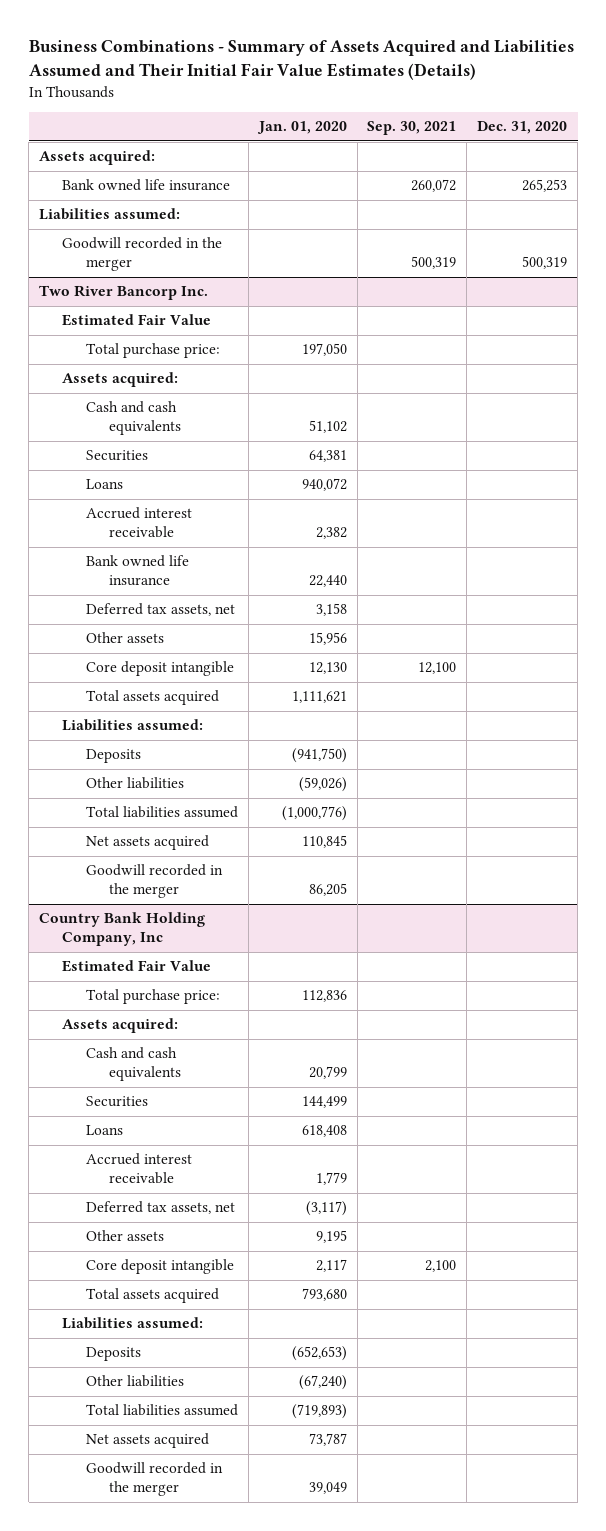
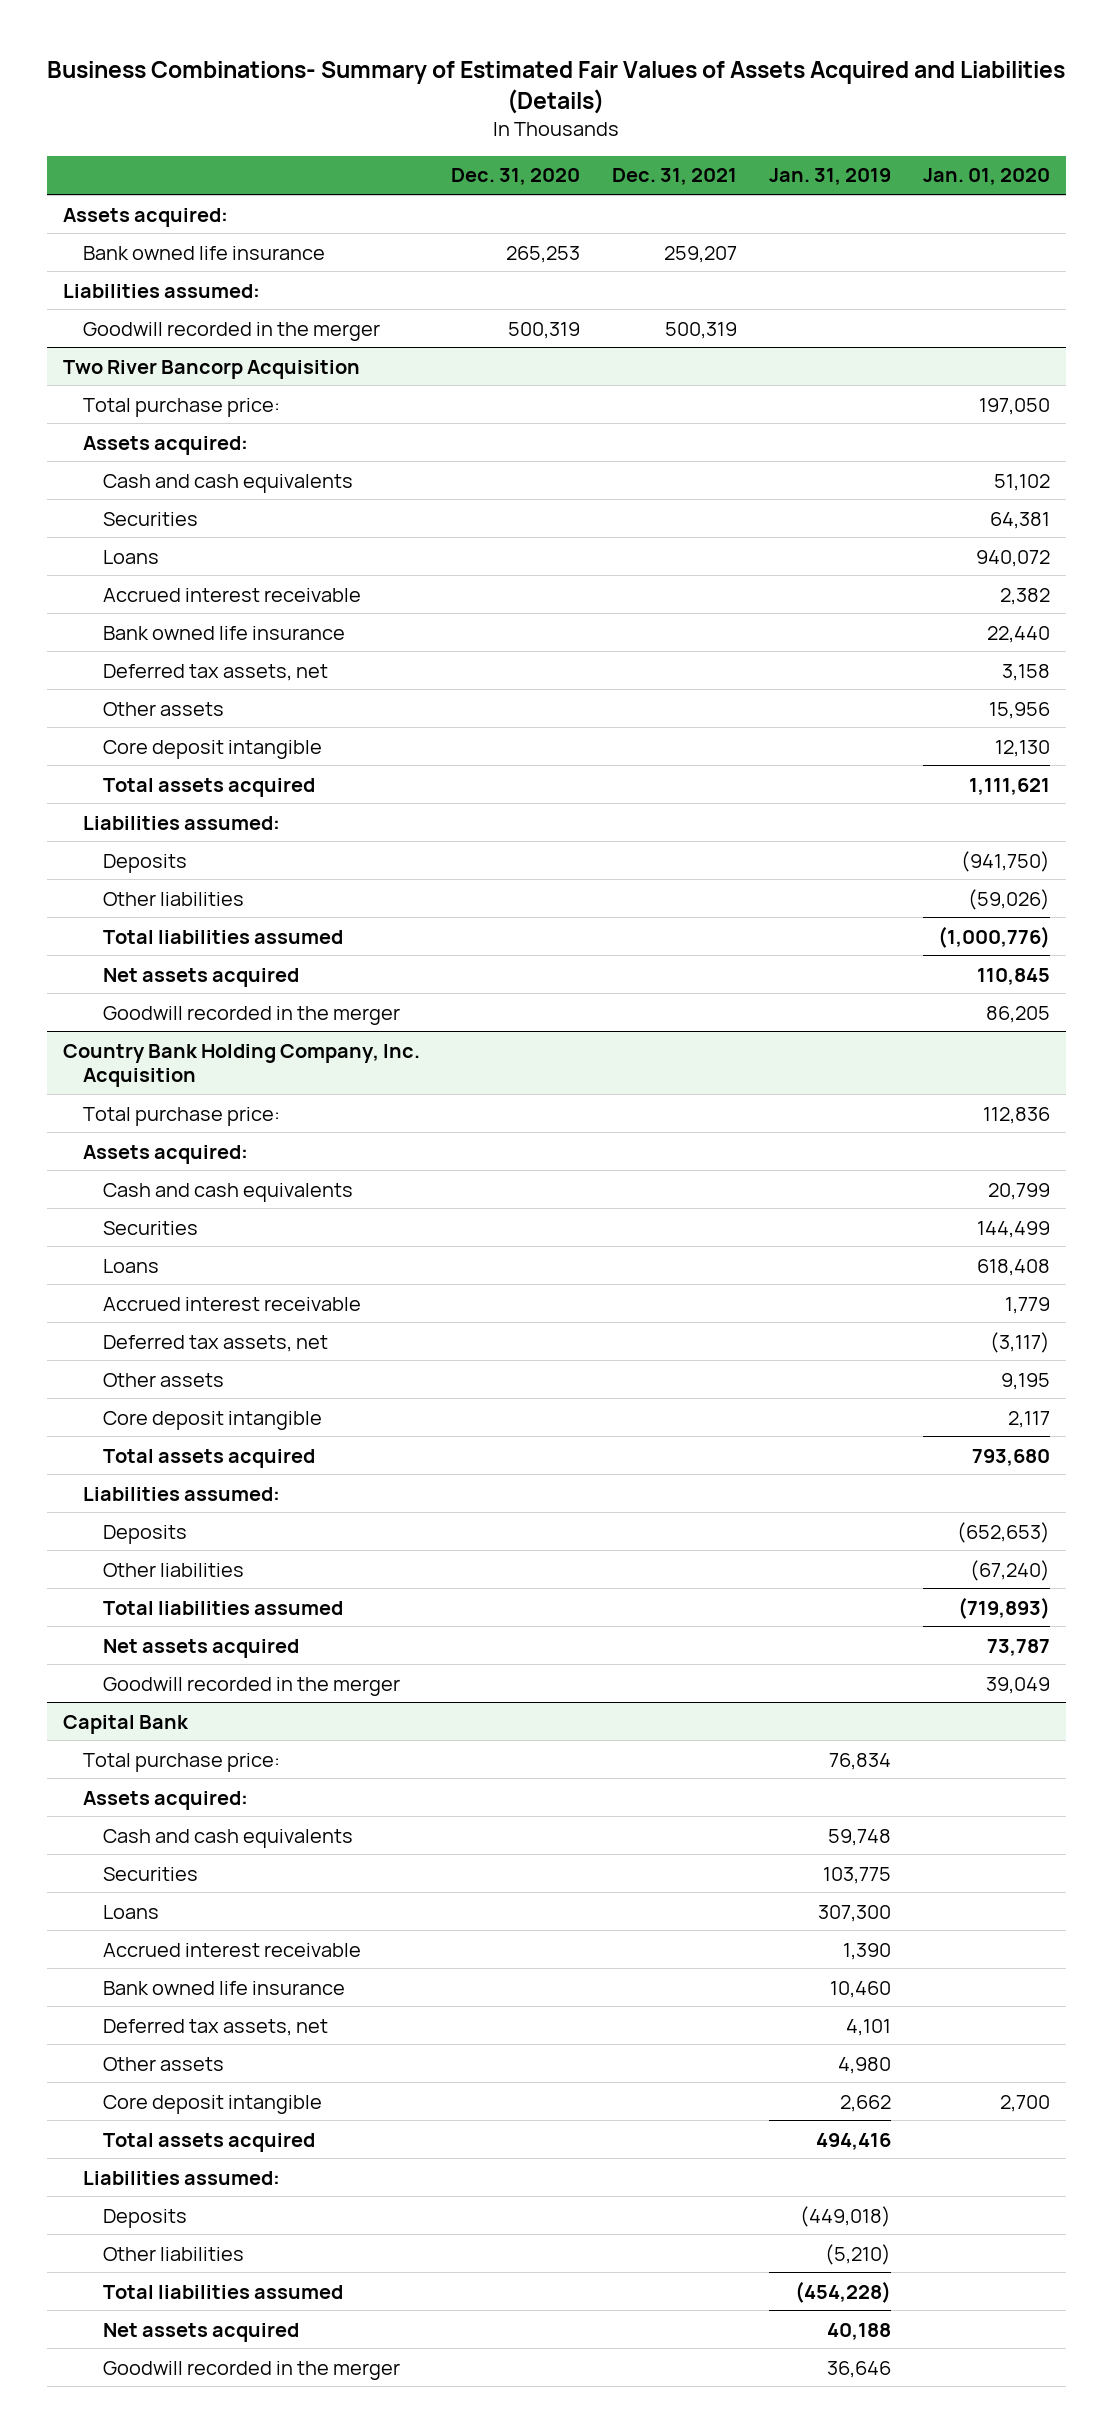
- Business Combinations - Summary of Assets Acquired and Liabilities Assumed and Their Initial Fair Value Estimates (Details)
+ Business Combinations- Summary of Estimated Fair Values of Assets Acquired and Liabilities (Details)
- | Jan. 01, 2020 | Sep. 30, 2021 | Dec. 31, 2020
+ | Dec. 31, 2020 | Dec. 31, 2021 | Jan. 31, 2019 | Jan. 01, 2020
- Two River Bancorp Inc.
- Estimated Fair Value
+ Two River Bancorp Acquisition
- Country Bank Holding Company, Inc
- Estimated Fair Value
+ Country Bank Holding Company, Inc. Acquisition
+ Capital Bank
+ Total purchase price: | | | 76,834 |
+ Assets acquired:
+ Cash and cash equivalents | | | 59,748 |
+ Securities | | | 103,775 |
+ Loans | | | 307,300 |
+ Accrued interest receivable | | | 1,390 |
+ Bank owned life insurance | | | 10,460 |
+ Deferred tax assets, net | | | 4,101 |
+ Other assets | | | 4,980 |
+ Core deposit intangible | | | 2,662 | 2,700
+ Total assets acquired | | | 494,416 |
+ Liabilities assumed:
+ Deposits | | | (449,018) |
+ Other liabilities | | | (5,210) |
+ Total liabilities assumed | | | (454,228) |
+ Net assets acquired | | | 40,188 |
+ Goodwill recorded in the merger | | | 36,646 |

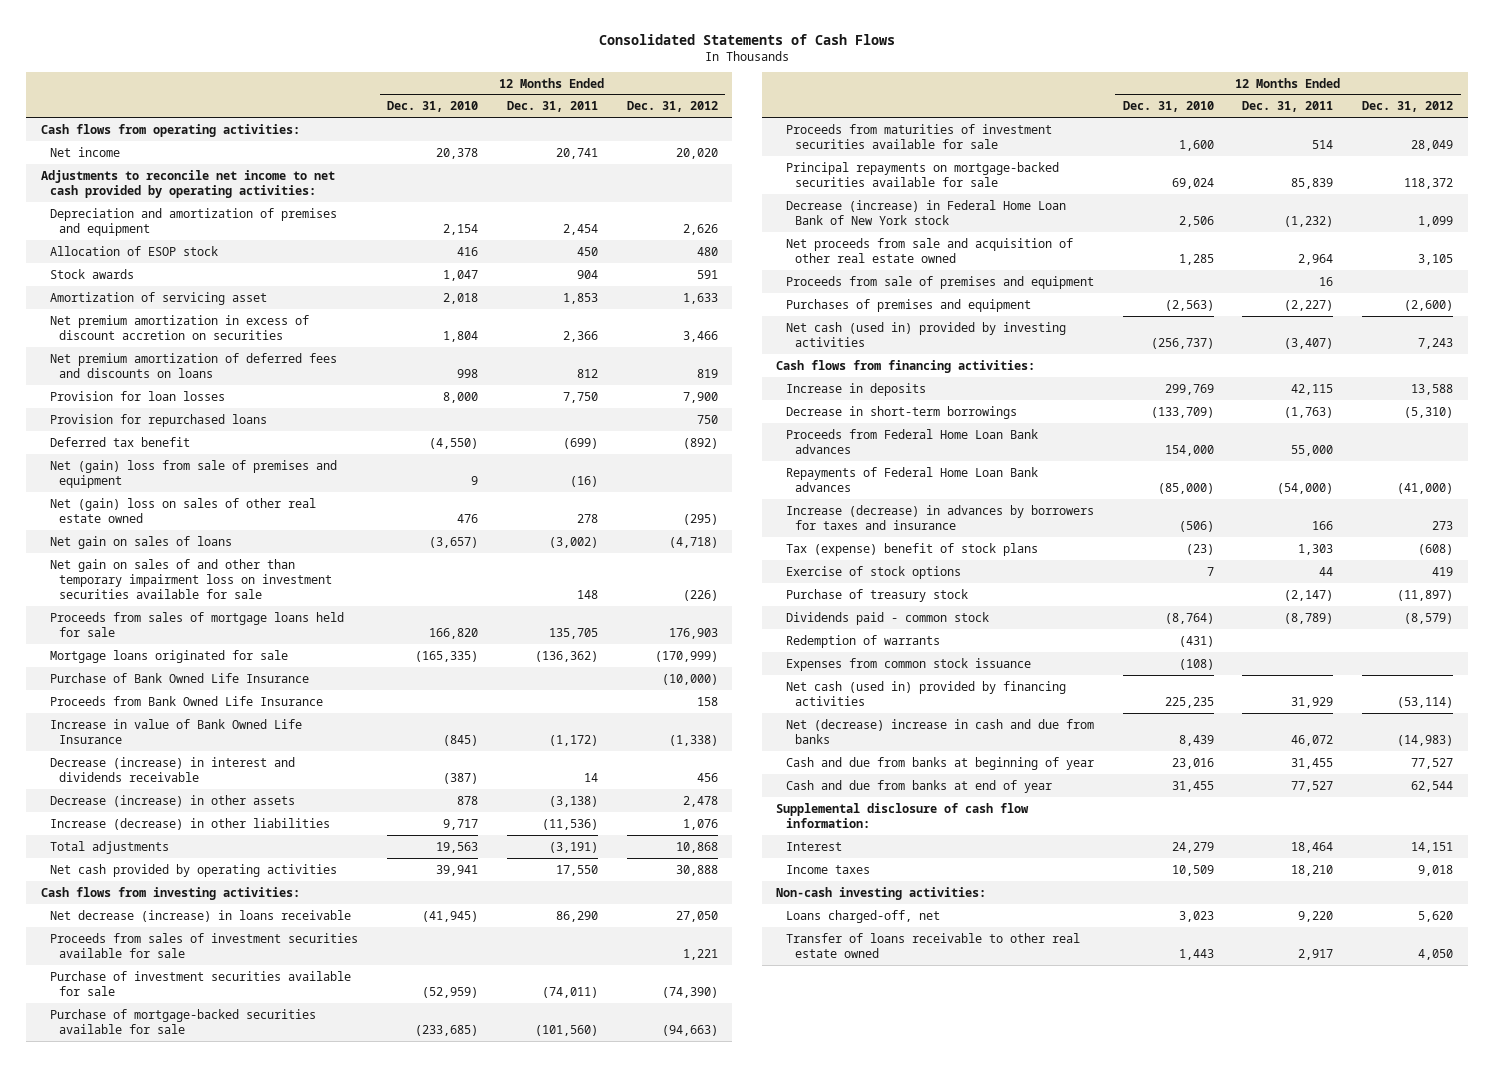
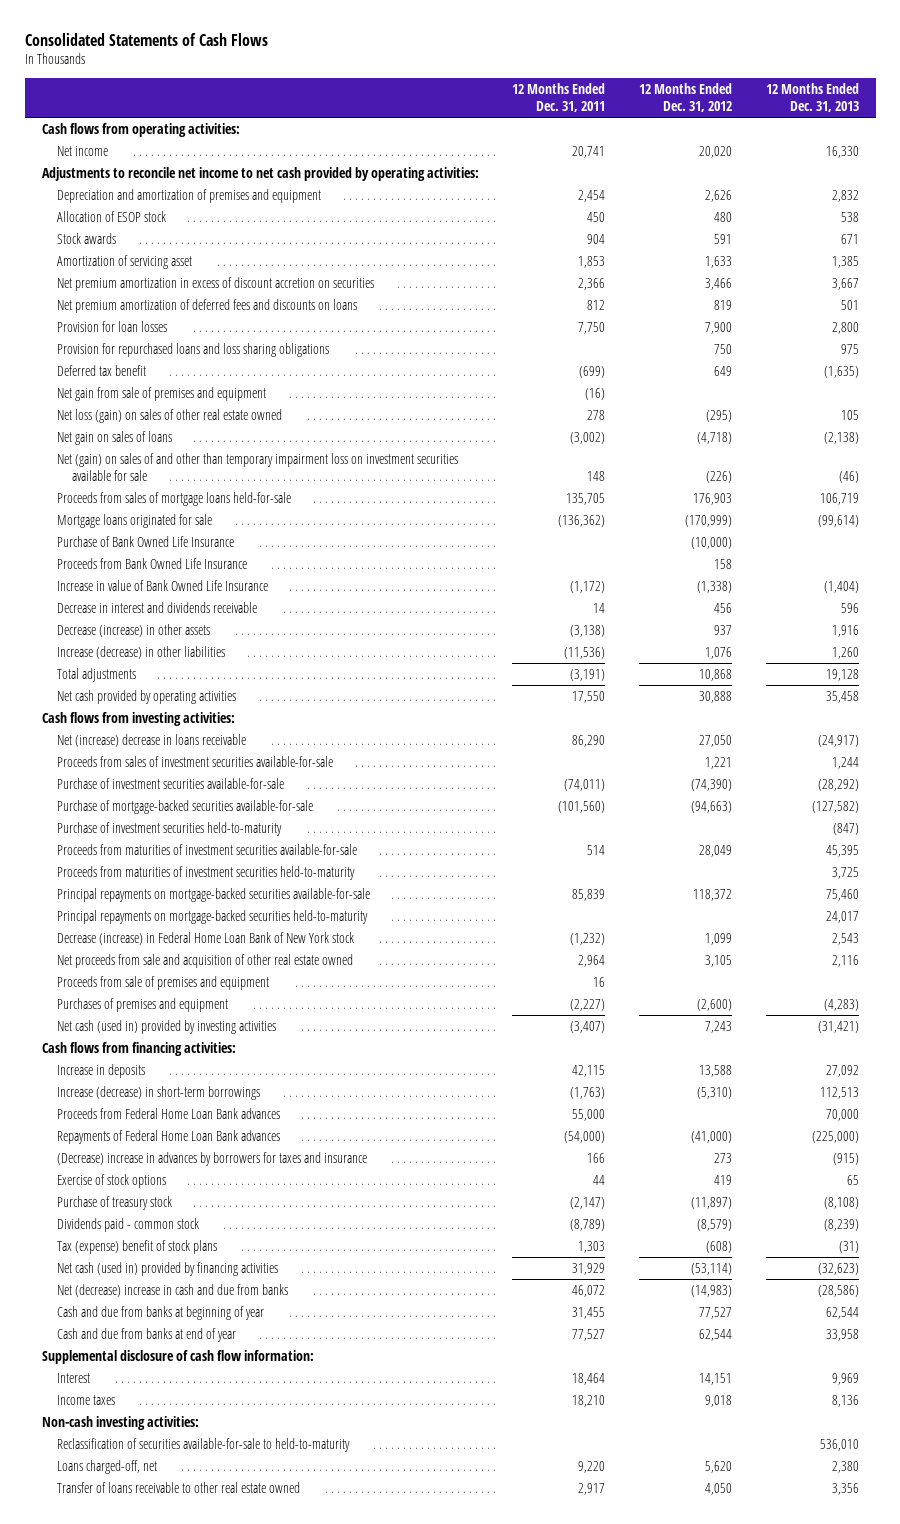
- | 12 Months Ended Dec. 31, 2010 | 12 Months Ended Dec. 31, 2011 | 12 Months Ended Dec. 31, 2012
+ | 12 Months Ended Dec. 31, 2011 | 12 Months Ended Dec. 31, 2012 | 12 Months Ended Dec. 31, 2013
- Provision for repurchased loans | | | 750
- Deferred tax benefit | (4,550) | (699) | (892)
- Net (gain) loss from sale of premises and equipment | 9 | (16) |
- Net (gain) loss on sales of other real estate owned | 476 | 278 | (295)
+ Provision for repurchased loans and loss sharing obligations | | 750 | 975
+ Deferred tax benefit | (699) | 649 | (1,635)
+ Net gain from sale of premises and equipment | (16) | |
+ Net loss (gain) on sales of other real estate owned | 278 | (295) | 105
- Net gain on sales of and other than temporary impairment loss on investment securities available for sale | | 148 | (226)
- Proceeds from sales of mortgage loans held for sale | 166,820 | 135,705 | 176,903
+ Net (gain) on sales of and other than temporary impairment loss on investment securities available for sale | 148 | (226) | (46)
+ Proceeds from sales of mortgage loans held-for-sale | 135,705 | 176,903 | 106,719
- Decrease (increase) in interest and dividends receivable | (387) | 14 | 456
- Decrease (increase) in other assets | 878 | (3,138) | 2,478
+ Decrease in interest and dividends receivable | 14 | 456 | 596
+ Decrease (increase) in other assets | (3,138) | 937 | 1,916
- Net decrease (increase) in loans receivable | (41,945) | 86,290 | 27,050
- Proceeds from sales of investment securities available for sale | | | 1,221
- Purchase of investment securities available for sale | (52,959) | (74,011) | (74,390)
- Purchase of mortgage-backed securities available for sale | (233,685) | (101,560) | (94,663)
- Proceeds from maturities of investment securities available for sale | 1,600 | 514 | 28,049
- Principal repayments on mortgage-backed securities available for sale | 69,024 | 85,839 | 118,372
+ Net (increase) decrease in loans receivable | 86,290 | 27,050 | (24,917)
+ Proceeds from sales of investment securities available-for-sale | | 1,221 | 1,244
+ Purchase of investment securities available-for-sale | (74,011) | (74,390) | (28,292)
+ Purchase of mortgage-backed securities available-for-sale | (101,560) | (94,663) | (127,582)
+ Purchase of investment securities held-to-maturity | | | (847)
+ Proceeds from maturities of investment securities available-for-sale | 514 | 28,049 | 45,395
+ Proceeds from maturities of investment securities held-to-maturity | | | 3,725
+ Principal repayments on mortgage-backed securities available-for-sale | 85,839 | 118,372 | 75,460
+ Principal repayments on mortgage-backed securities held-to-maturity | | | 24,017
- Decrease in short-term borrowings | (133,709) | (1,763) | (5,310)
+ Increase (decrease) in short-term borrowings | (1,763) | (5,310) | 112,513
- Increase (decrease) in advances by borrowers for taxes and insurance | (506) | 166 | 273
+ (Decrease) increase in advances by borrowers for taxes and insurance | 166 | 273 | (915)
- Redemption of warrants | (431) | |
- Expenses from common stock issuance | (108) | |
moved down: Tax (expense) benefit of stock plans | 1,303 | (608) | (31)
+ Reclassification of securities available-for-sale to held-to-maturity | | | 536,010

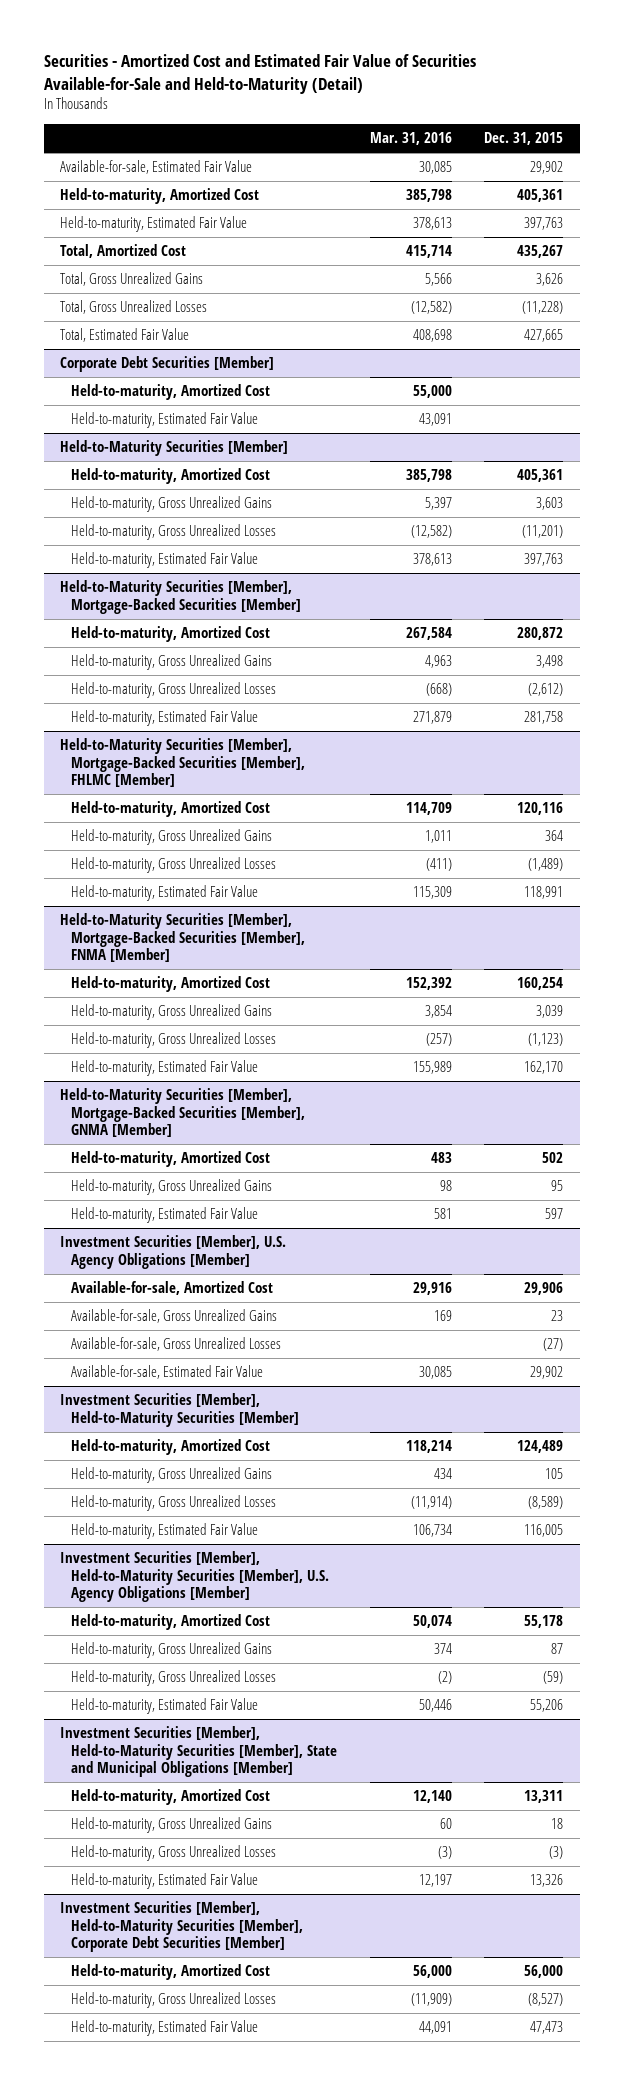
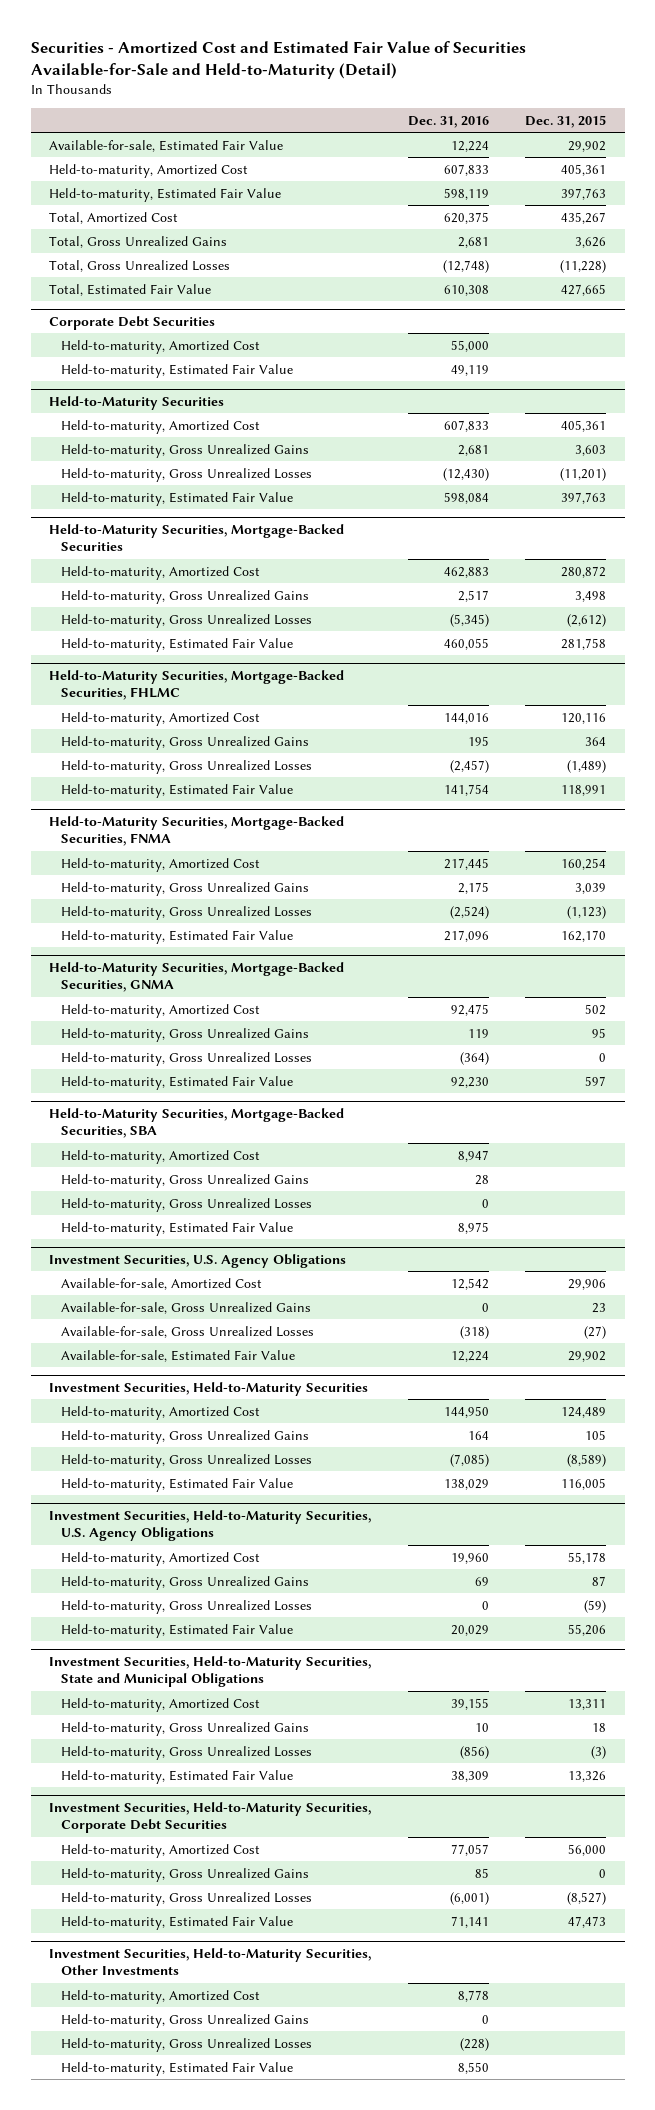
- | Mar. 31, 2016 | Dec. 31, 2015
+ | Dec. 31, 2016 | Dec. 31, 2015
- Corporate Debt Securities [Member]
+ Corporate Debt Securities
- Held-to-Maturity Securities [Member]
+ Held-to-Maturity Securities
- Held-to-Maturity Securities [Member], Mortgage-Backed Securities [Member]
+ Held-to-Maturity Securities, Mortgage-Backed Securities
- Held-to-Maturity Securities [Member], Mortgage-Backed Securities [Member], FHLMC [Member]
+ Held-to-Maturity Securities, Mortgage-Backed Securities, FHLMC
- Held-to-Maturity Securities [Member], Mortgage-Backed Securities [Member], FNMA [Member]
+ Held-to-Maturity Securities, Mortgage-Backed Securities, FNMA
- Held-to-Maturity Securities [Member], Mortgage-Backed Securities [Member], GNMA [Member]
+ Held-to-Maturity Securities, Mortgage-Backed Securities, GNMA
+ Held-to-maturity, Gross Unrealized Losses | (364) | 0
- Investment Securities [Member], U.S. Agency Obligations [Member]
+ Held-to-Maturity Securities, Mortgage-Backed Securities, SBA
+ Held-to-maturity, Amortized Cost | 8,947 |
+ Held-to-maturity, Gross Unrealized Gains | 28 |
+ Held-to-maturity, Gross Unrealized Losses | 0 |
+ Held-to-maturity, Estimated Fair Value | 8,975 |
+ Investment Securities, U.S. Agency Obligations
- Investment Securities [Member], Held-to-Maturity Securities [Member]
+ Investment Securities, Held-to-Maturity Securities
- Investment Securities [Member], Held-to-Maturity Securities [Member], U.S. Agency Obligations [Member]
+ Investment Securities, Held-to-Maturity Securities, U.S. Agency Obligations
- Investment Securities [Member], Held-to-Maturity Securities [Member], State and Municipal Obligations [Member]
+ Investment Securities, Held-to-Maturity Securities, State and Municipal Obligations
- Investment Securities [Member], Held-to-Maturity Securities [Member], Corporate Debt Securities [Member]
+ Investment Securities, Held-to-Maturity Securities, Corporate Debt Securities
+ Held-to-maturity, Gross Unrealized Gains | 85 | 0
+ Investment Securities, Held-to-Maturity Securities, Other Investments
+ Held-to-maturity, Amortized Cost | 8,778 |
+ Held-to-maturity, Gross Unrealized Gains | 0 |
+ Held-to-maturity, Gross Unrealized Losses | (228) |
+ Held-to-maturity, Estimated Fair Value | 8,550 |

